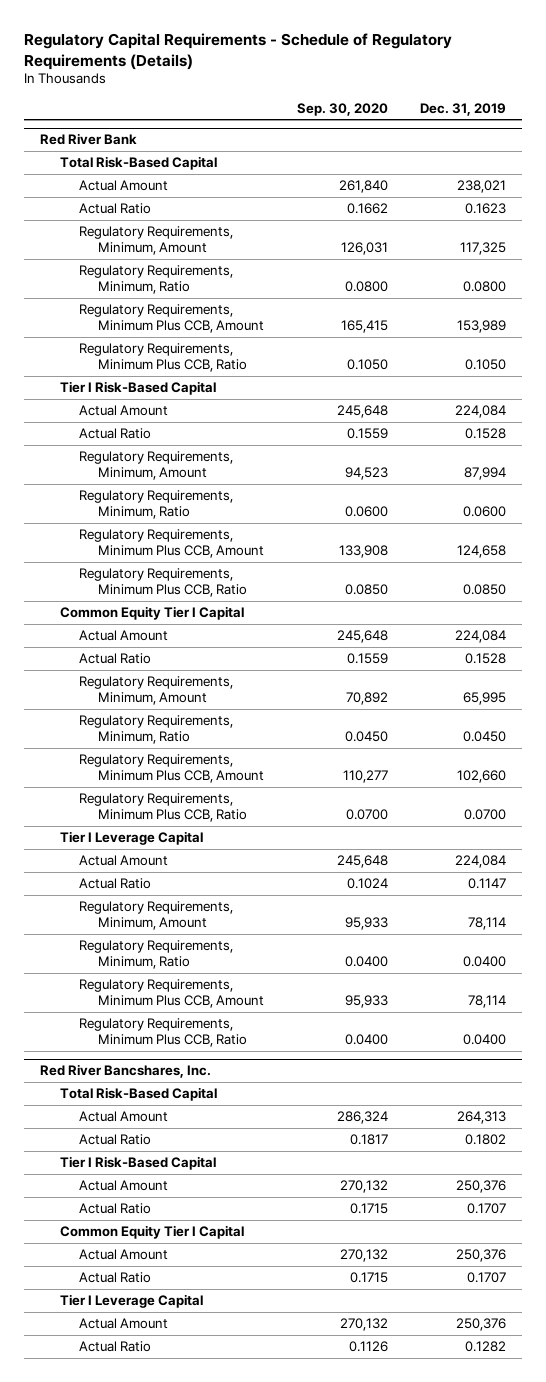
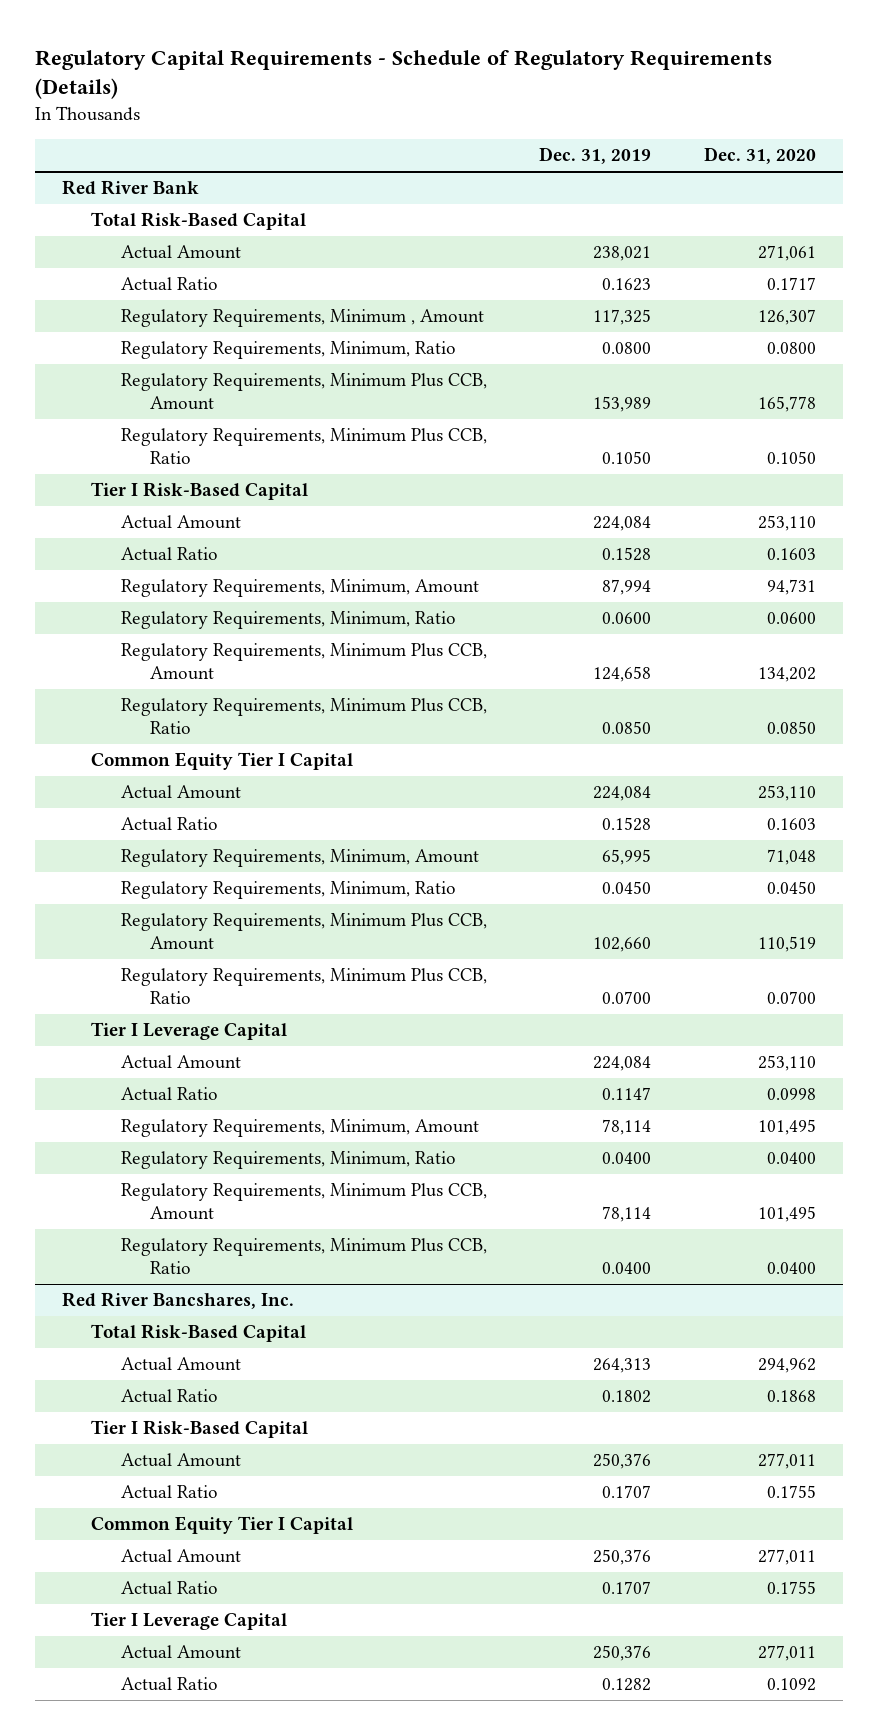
- | Sep. 30, 2020 | Dec. 31, 2019
+ | Dec. 31, 2019 | Dec. 31, 2020
@ Red River Bank
- Regulatory Requirements, Minimum, Amount | 126,031 | 117,325
+ Regulatory Requirements, Minimum , Amount | 117,325 | 126,307

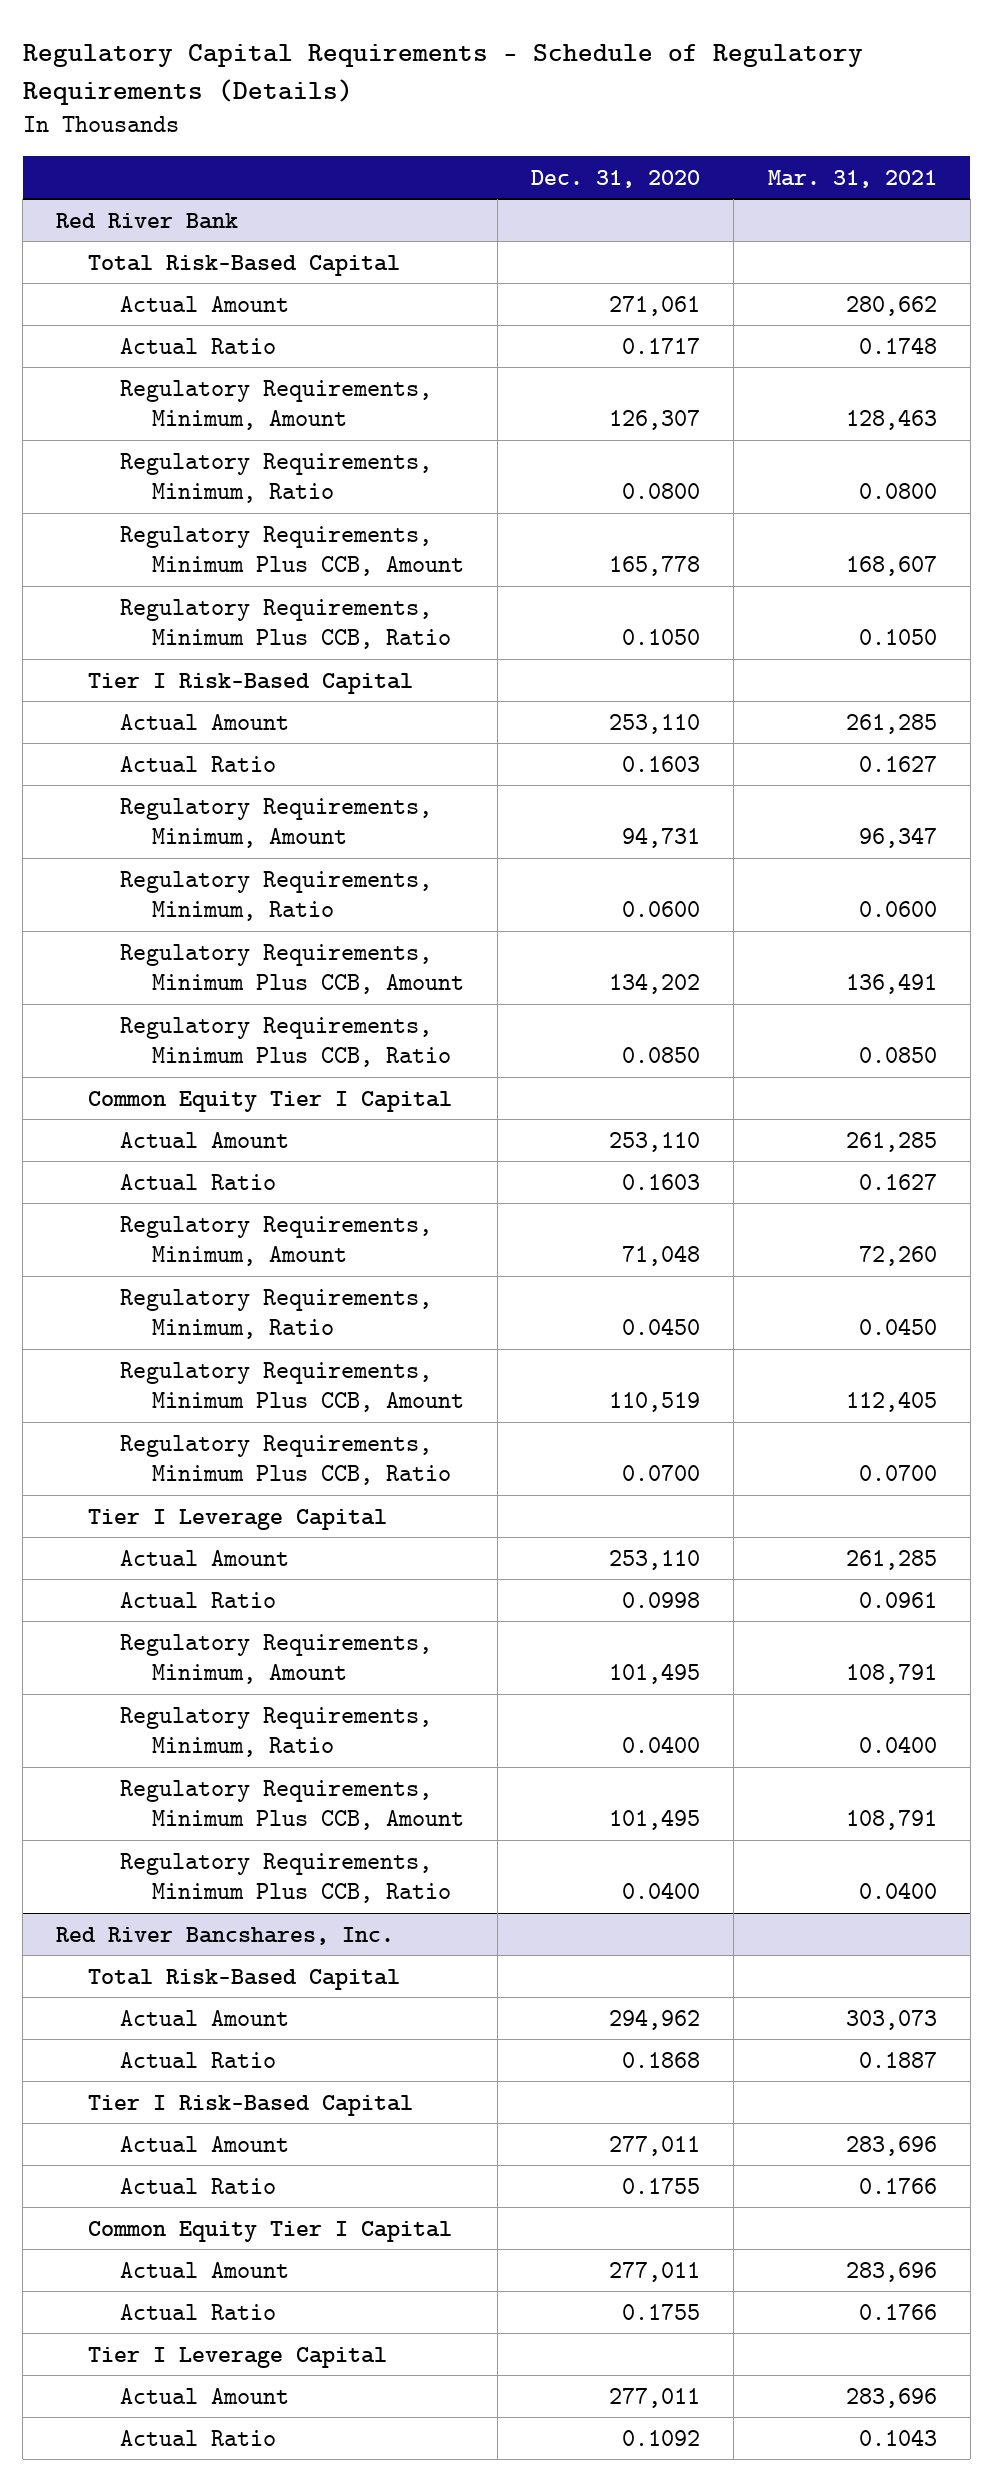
- | Dec. 31, 2019 | Dec. 31, 2020
+ | Dec. 31, 2020 | Mar. 31, 2021
@ Red River Bank
- Regulatory Requirements, Minimum , Amount | 117,325 | 126,307
+ Regulatory Requirements, Minimum, Amount | 126,307 | 128,463

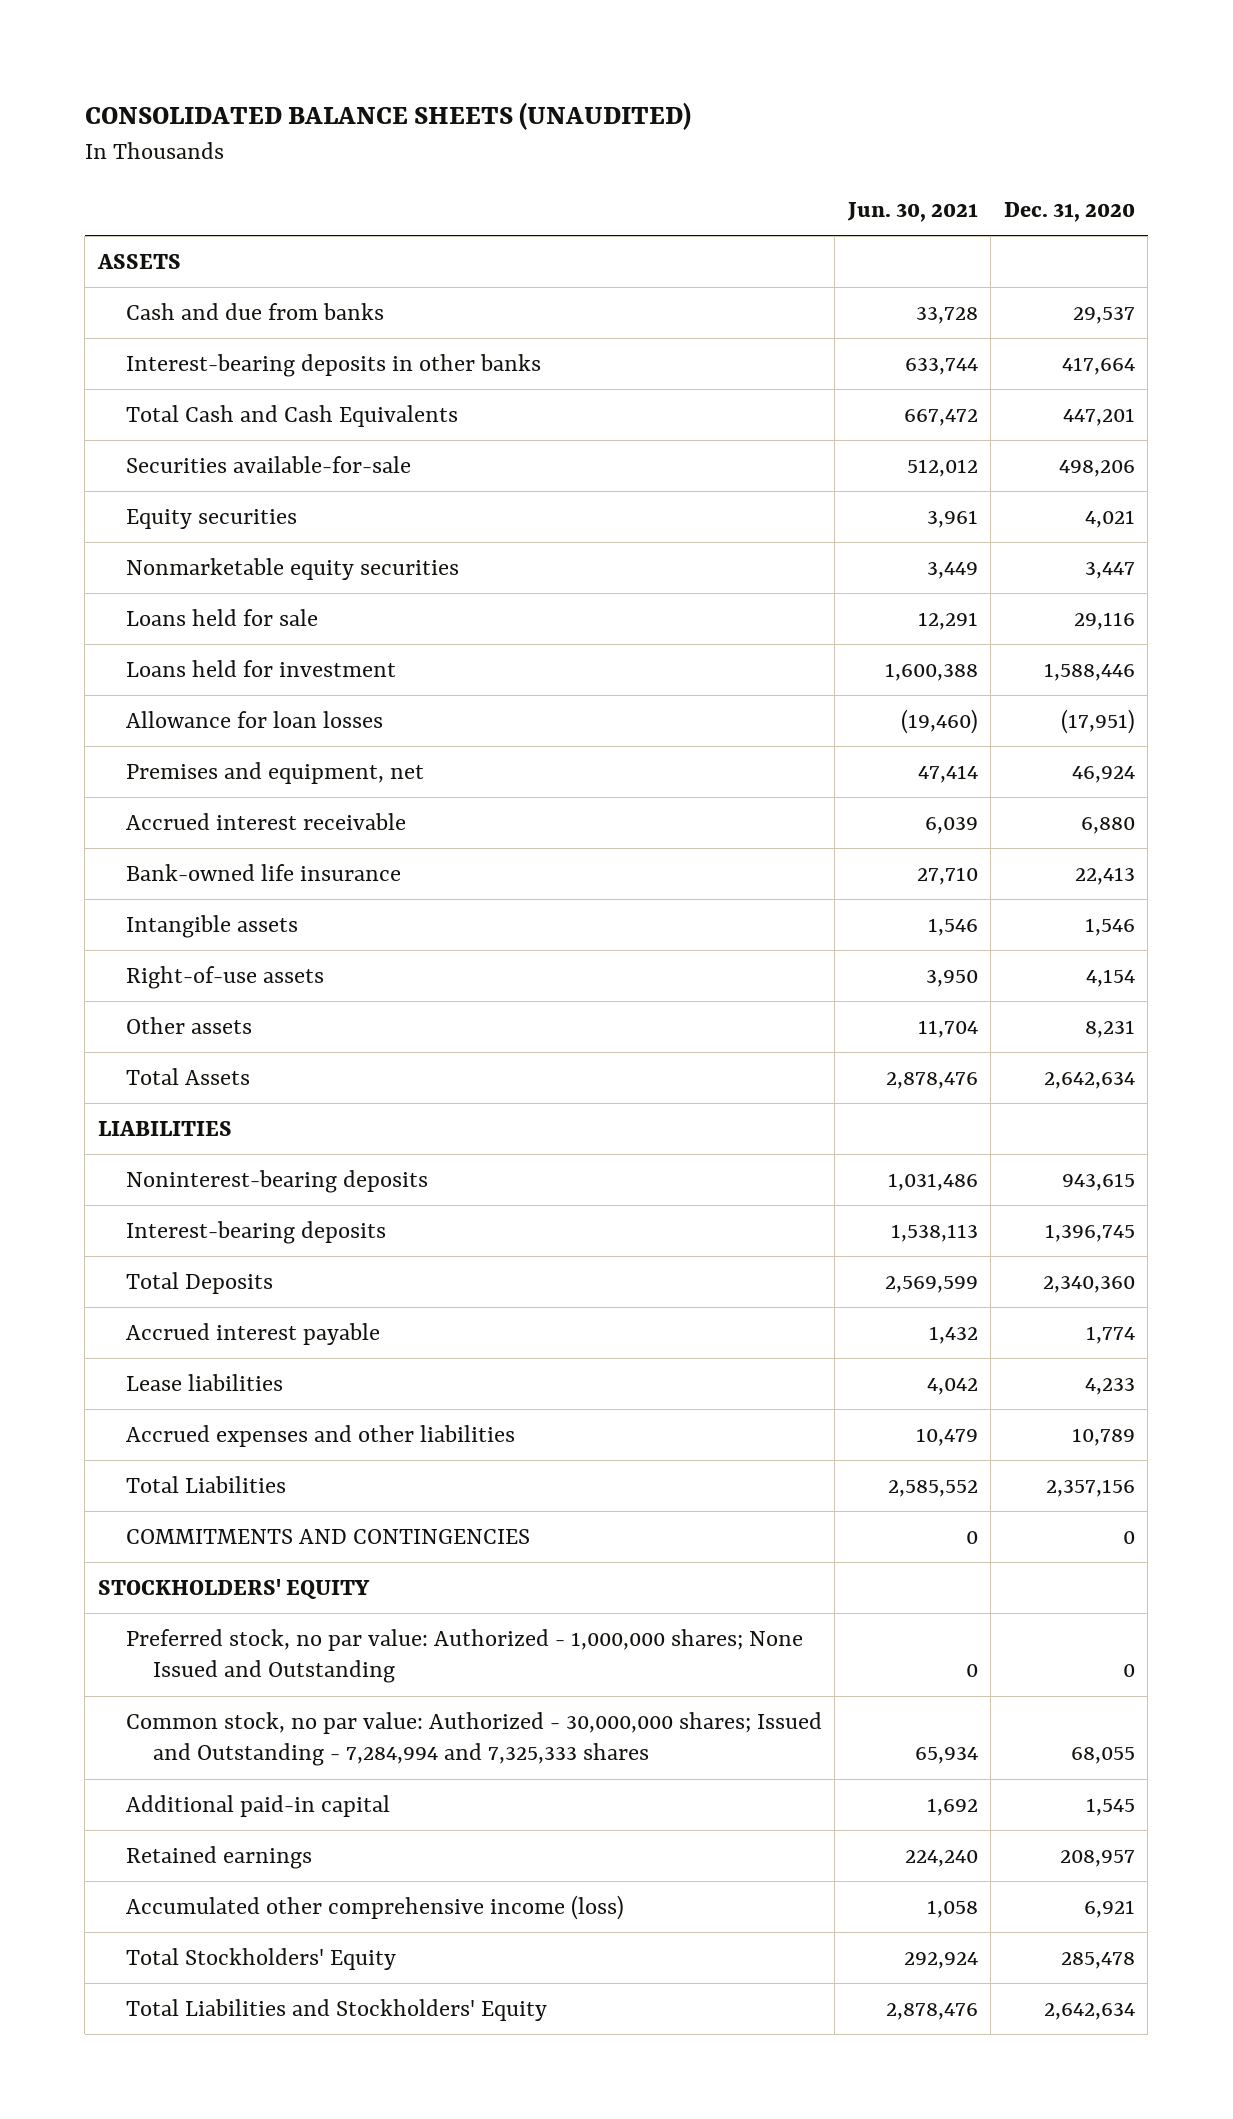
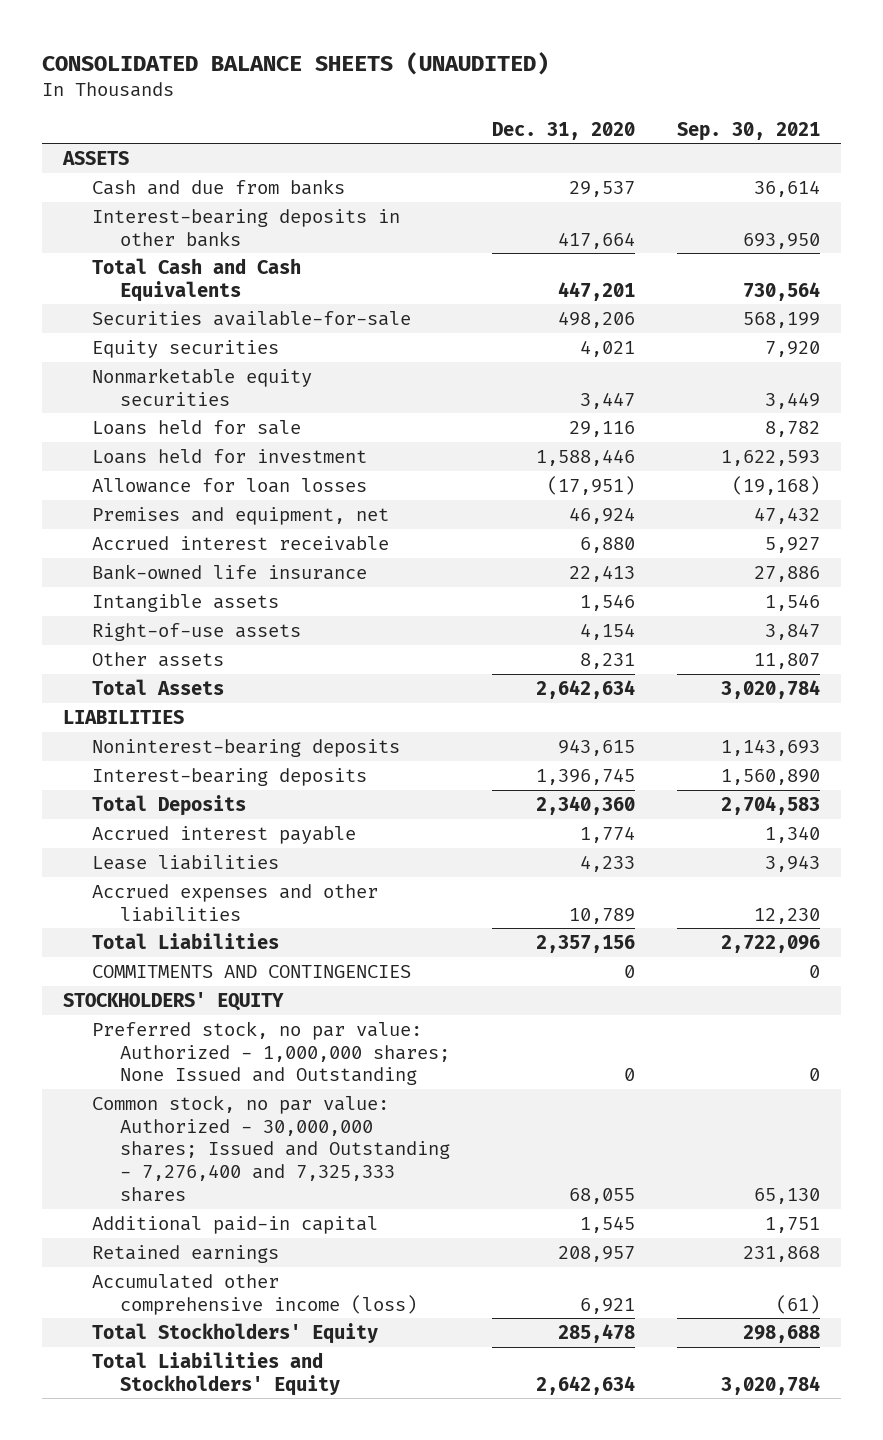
- | Jun. 30, 2021 | Dec. 31, 2020
+ | Dec. 31, 2020 | Sep. 30, 2021
- Common stock, no par value: Authorized - 30,000,000 shares; Issued and Outstanding - 7,284,994 and 7,325,333 shares | 65,934 | 68,055
+ Common stock, no par value: Authorized - 30,000,000 shares; Issued and Outstanding - 7,276,400 and 7,325,333 shares | 68,055 | 65,130

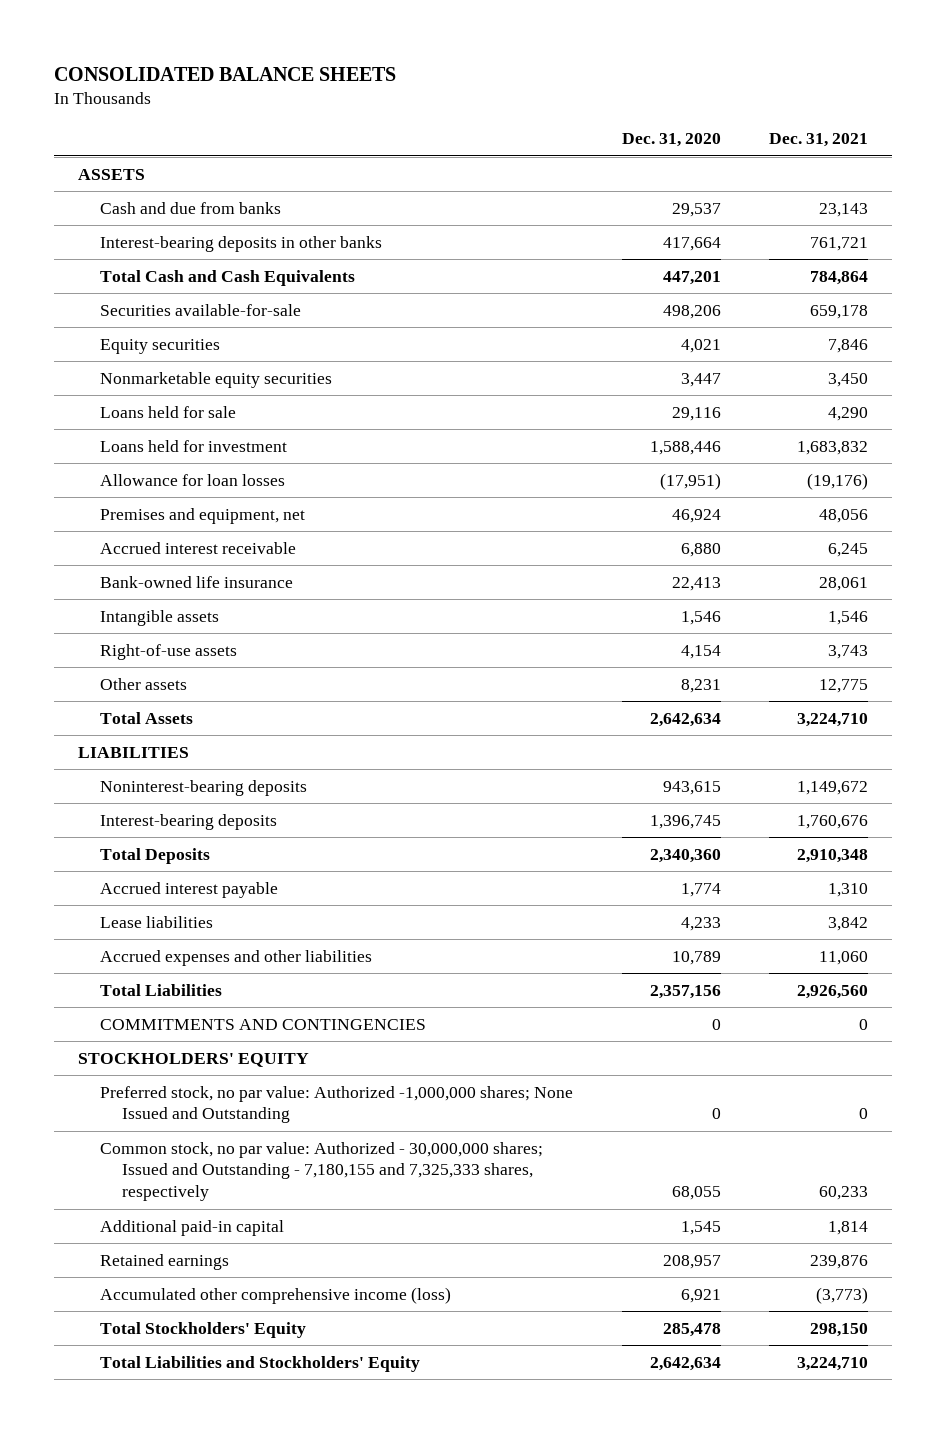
- CONSOLIDATED BALANCE SHEETS (UNAUDITED)
+ CONSOLIDATED BALANCE SHEETS
- | Dec. 31, 2020 | Sep. 30, 2021
+ | Dec. 31, 2020 | Dec. 31, 2021
- Preferred stock, no par value: Authorized - 1,000,000 shares; None Issued and Outstanding | 0 | 0
- Common stock, no par value: Authorized - 30,000,000 shares; Issued and Outstanding - 7,276,400 and 7,325,333 shares | 68,055 | 65,130
+ Preferred stock, no par value: Authorized -1,000,000 shares; None Issued and Outstanding | 0 | 0
+ Common stock, no par value: Authorized - 30,000,000 shares; Issued and Outstanding - 7,180,155 and 7,325,333 shares, respectively | 68,055 | 60,233

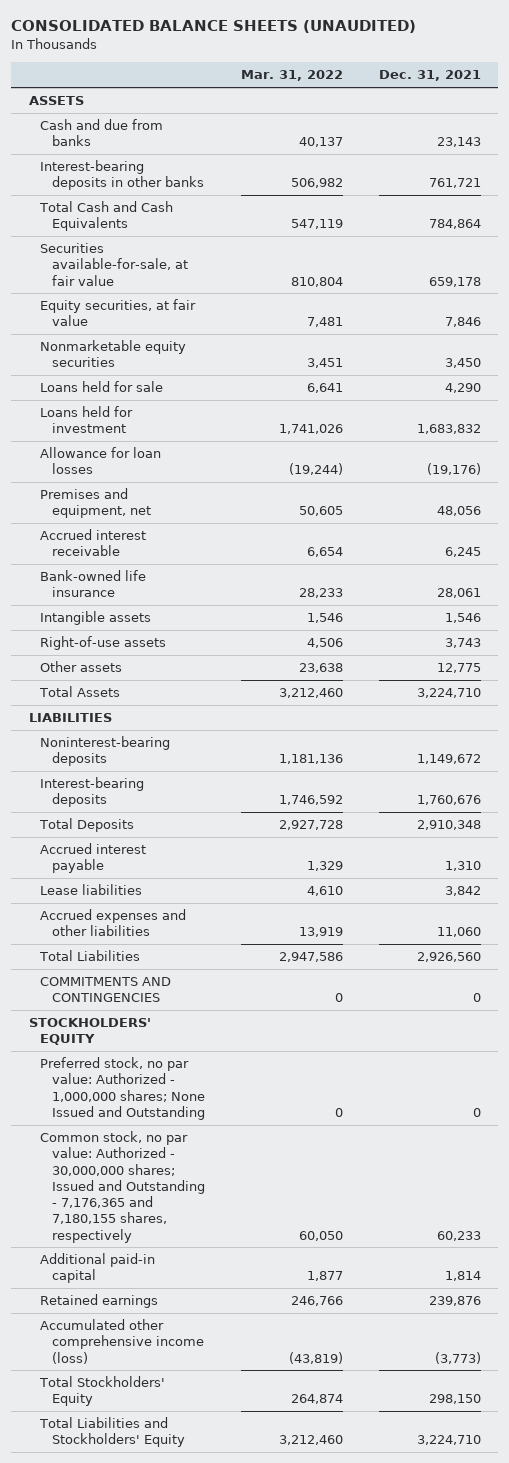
- CONSOLIDATED BALANCE SHEETS
+ CONSOLIDATED BALANCE SHEETS (UNAUDITED)
- | Dec. 31, 2020 | Dec. 31, 2021
+ | Mar. 31, 2022 | Dec. 31, 2021
- Securities available-for-sale | 498,206 | 659,178
- Equity securities | 4,021 | 7,846
+ Securities available-for-sale, at fair value | 810,804 | 659,178
+ Equity securities, at fair value | 7,481 | 7,846
- Preferred stock, no par value: Authorized -1,000,000 shares; None Issued and Outstanding | 0 | 0
- Common stock, no par value: Authorized - 30,000,000 shares; Issued and Outstanding - 7,180,155 and 7,325,333 shares, respectively | 68,055 | 60,233
+ Preferred stock, no par value: Authorized - 1,000,000 shares; None Issued and Outstanding | 0 | 0
+ Common stock, no par value: Authorized - 30,000,000 shares; Issued and Outstanding - 7,176,365 and 7,180,155 shares, respectively | 60,050 | 60,233

